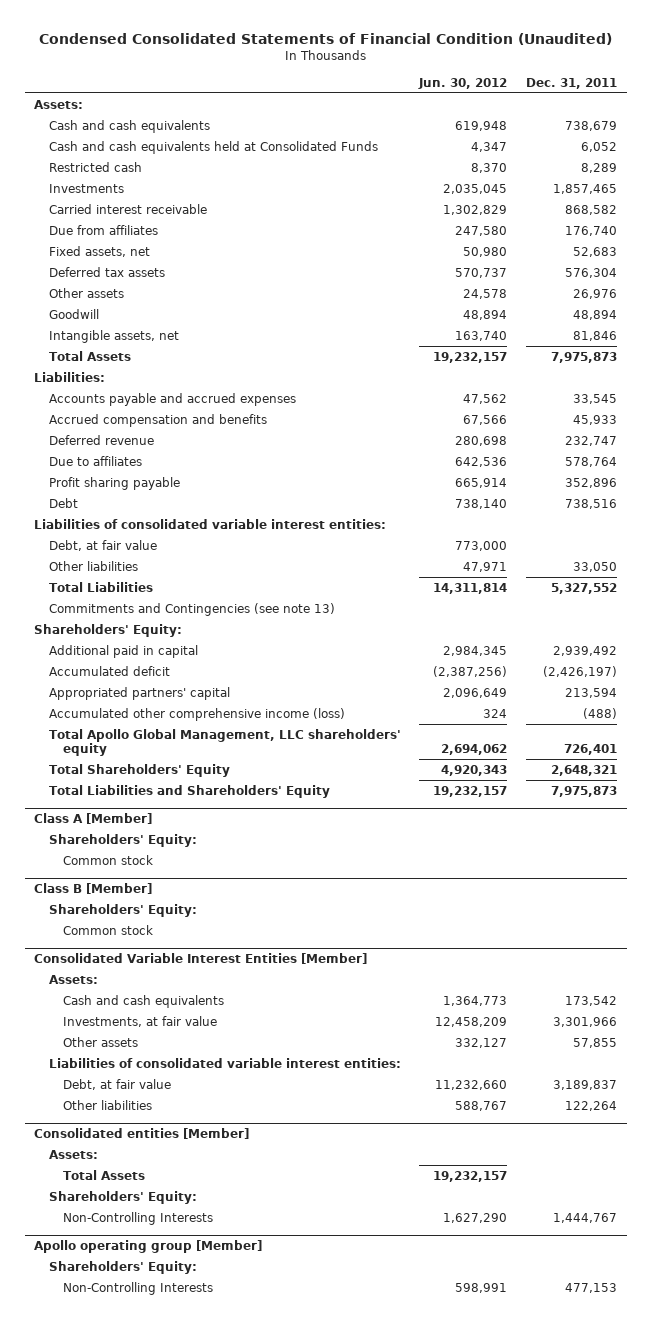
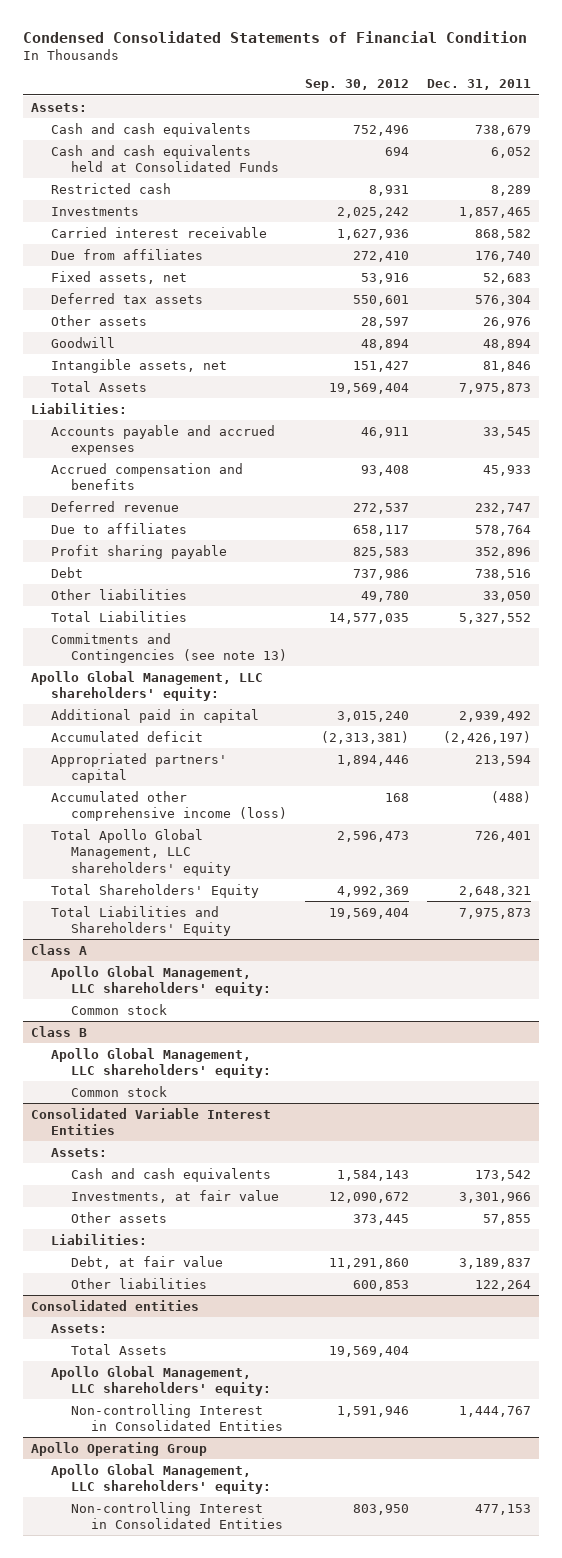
- Condensed Consolidated Statements of Financial Condition (Unaudited)
+ Condensed Consolidated Statements of Financial Condition
- | Jun. 30, 2012 | Dec. 31, 2011
+ | Sep. 30, 2012 | Dec. 31, 2011
- Liabilities of consolidated variable interest entities:
- Debt, at fair value | 773,000 |
- Shareholders' Equity:
+ Apollo Global Management, LLC shareholders' equity:
- Class A [Member]
- Shareholders' Equity:
+ Class A
+ Apollo Global Management, LLC shareholders' equity:
- Class B [Member]
- Shareholders' Equity:
+ Class B
+ Apollo Global Management, LLC shareholders' equity:
- Consolidated Variable Interest Entities [Member]
+ Consolidated Variable Interest Entities
- Liabilities of consolidated variable interest entities:
+ Liabilities:
- Consolidated entities [Member]
+ Consolidated entities
- Shareholders' Equity:
- Non-Controlling Interests | 1,627,290 | 1,444,767
- Apollo operating group [Member]
- Shareholders' Equity:
- Non-Controlling Interests | 598,991 | 477,153
+ Apollo Global Management, LLC shareholders' equity:
+ Non-controlling Interest in Consolidated Entities | 1,591,946 | 1,444,767
+ Apollo Operating Group
+ Apollo Global Management, LLC shareholders' equity:
+ Non-controlling Interest in Consolidated Entities | 803,950 | 477,153

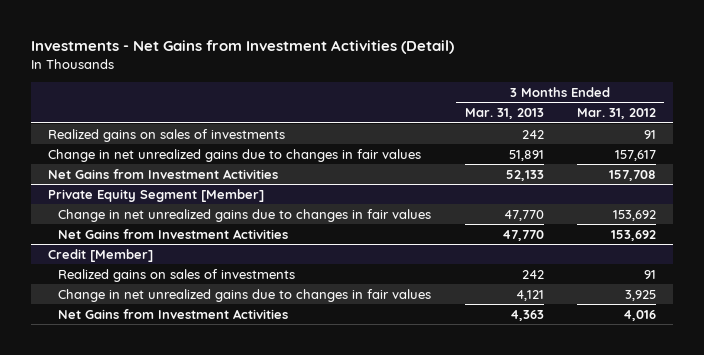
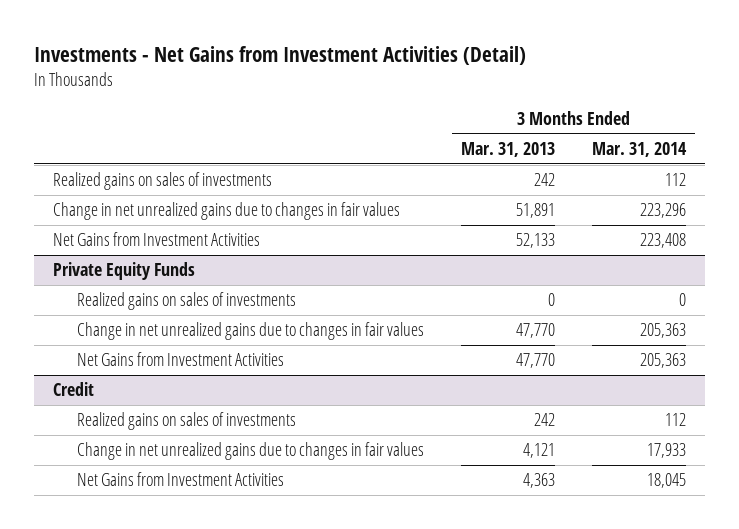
- | 3 Months Ended Mar. 31, 2013 | 3 Months Ended Mar. 31, 2012
+ | 3 Months Ended Mar. 31, 2013 | 3 Months Ended Mar. 31, 2014
- Private Equity Segment [Member]
+ Private Equity Funds
+ Realized gains on sales of investments | 0 | 0
- Credit [Member]
+ Credit

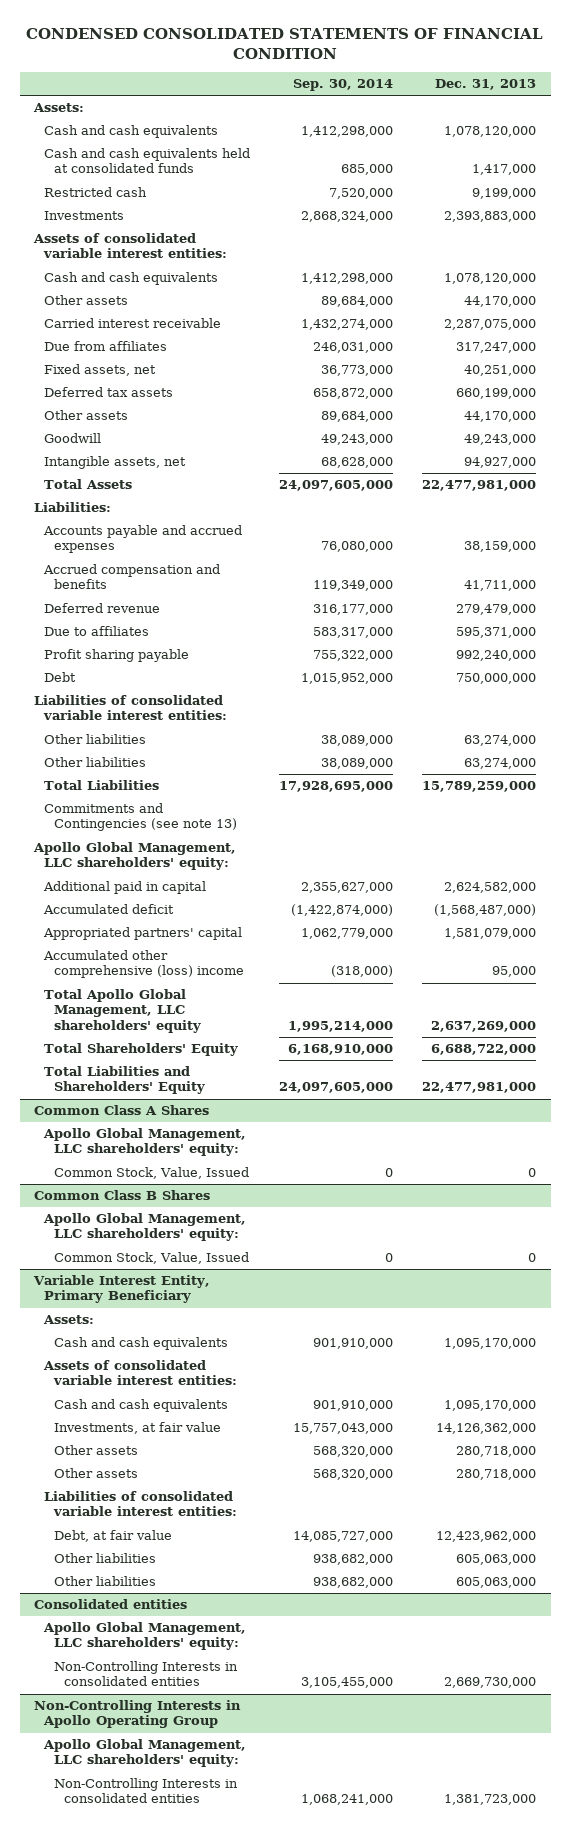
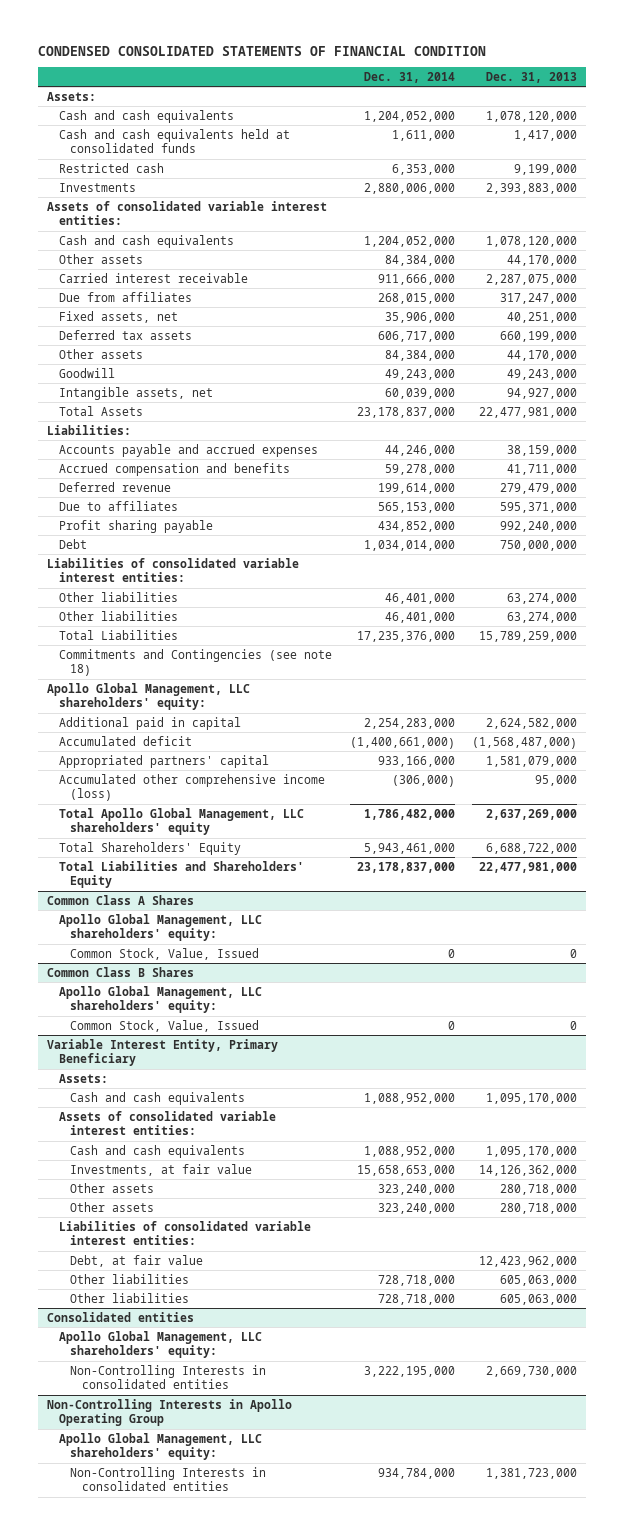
- | Sep. 30, 2014 | Dec. 31, 2013
+ | Dec. 31, 2014 | Dec. 31, 2013
- Commitments and Contingencies (see note 13)
+ Commitments and Contingencies (see note 18)
- Accumulated other comprehensive (loss) income | (318,000) | 95,000
+ Accumulated other comprehensive income (loss) | (306,000) | 95,000

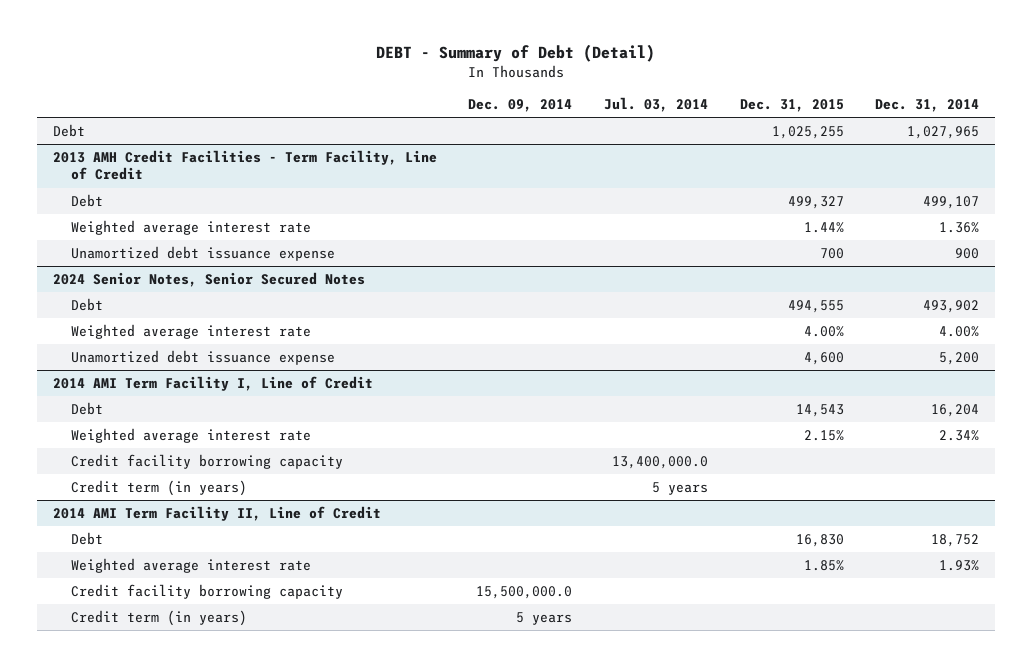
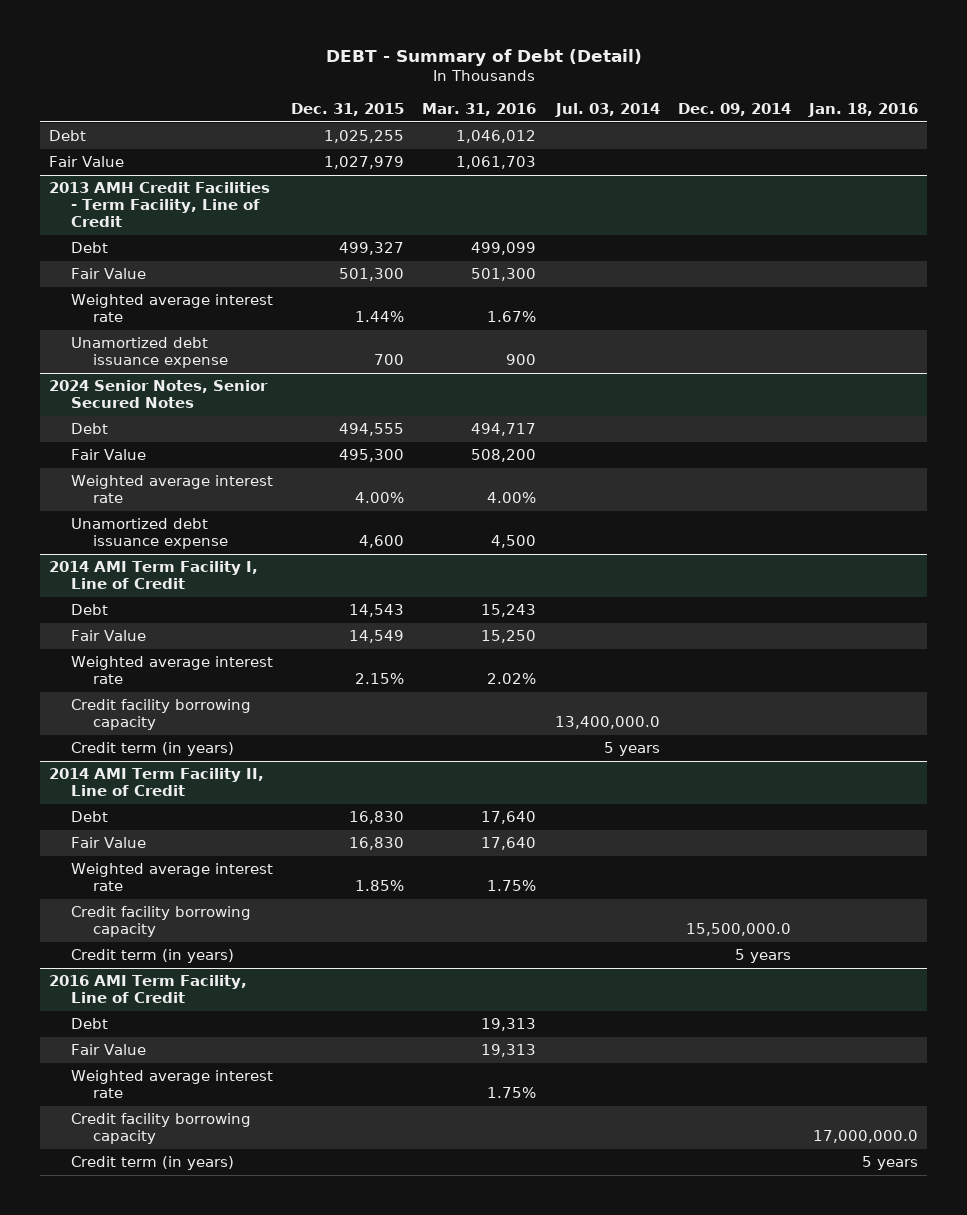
- | Dec. 09, 2014 | Jul. 03, 2014 | Dec. 31, 2015 | Dec. 31, 2014
+ | Dec. 31, 2015 | Mar. 31, 2016 | Jul. 03, 2014 | Dec. 09, 2014 | Jan. 18, 2016
+ Fair Value | 1,027,979 | 1,061,703 | | |
@ 2013 AMH Credit Facilities - Term Facility, Line of Credit
+ Fair Value | 501,300 | 501,300 | | |
@ 2024 Senior Notes, Senior Secured Notes
+ Fair Value | 495,300 | 508,200 | | |
@ 2014 AMI Term Facility I, Line of Credit
+ Fair Value | 14,549 | 15,250 | | |
@ 2014 AMI Term Facility II, Line of Credit
+ Fair Value | 16,830 | 17,640 | | |
+ 2016 AMI Term Facility, Line of Credit
+ Debt | | 19,313 | | |
+ Fair Value | | 19,313 | | |
+ Weighted average interest rate | | 1.75% | | |
+ Credit facility borrowing capacity | | | | | 17,000,000.0
+ Credit term (in years) | | | | | 5 years

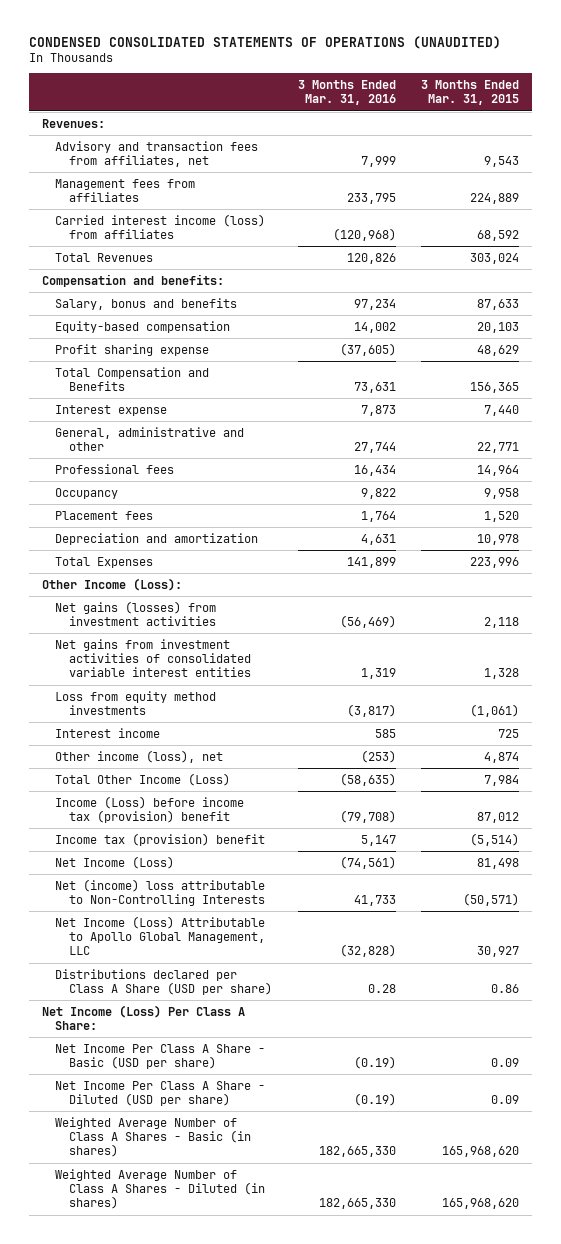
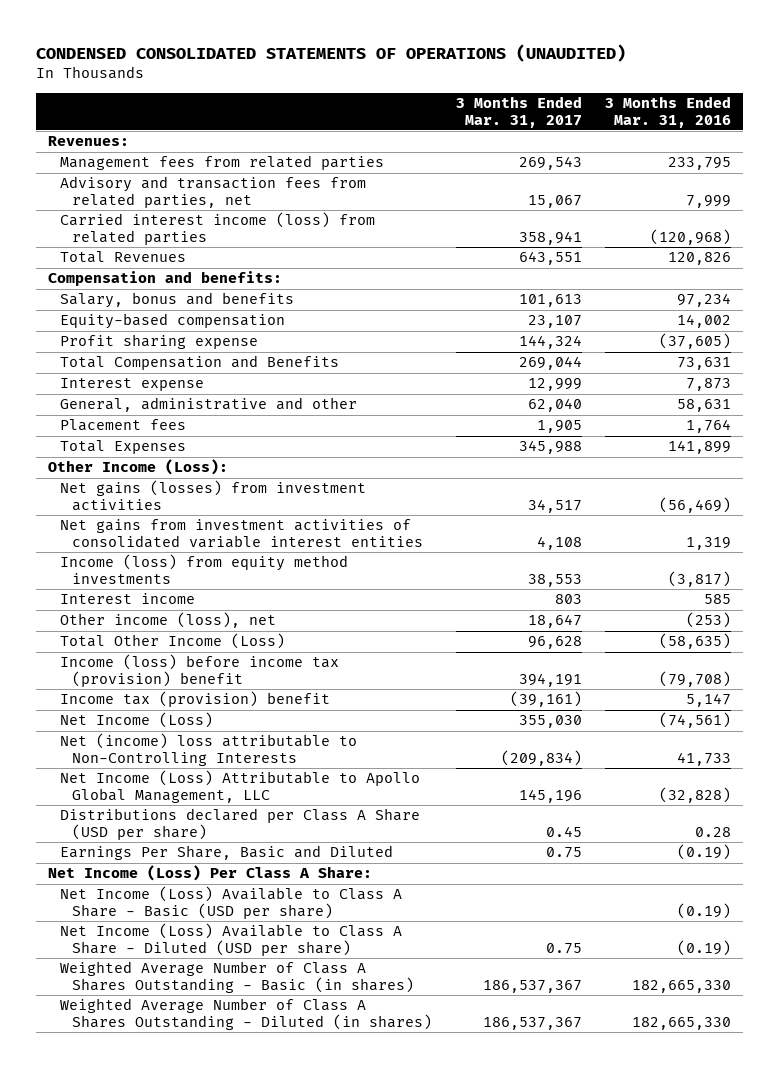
- | 3 Months Ended Mar. 31, 2016 | 3 Months Ended Mar. 31, 2015
+ | 3 Months Ended Mar. 31, 2017 | 3 Months Ended Mar. 31, 2016
- Advisory and transaction fees from affiliates, net | 7,999 | 9,543
- Management fees from affiliates | 233,795 | 224,889
- Carried interest income (loss) from affiliates | (120,968) | 68,592
+ Management fees from related parties | 269,543 | 233,795
+ Advisory and transaction fees from related parties, net | 15,067 | 7,999
+ Carried interest income (loss) from related parties | 358,941 | (120,968)
- General, administrative and other | 27,744 | 22,771
- Professional fees | 16,434 | 14,964
- Occupancy | 9,822 | 9,958
+ General, administrative and other | 62,040 | 58,631
- Depreciation and amortization | 4,631 | 10,978
- Loss from equity method investments | (3,817) | (1,061)
+ Income (loss) from equity method investments | 38,553 | (3,817)
- Income (Loss) before income tax (provision) benefit | (79,708) | 87,012
+ Income (loss) before income tax (provision) benefit | 394,191 | (79,708)
+ Earnings Per Share, Basic and Diluted | 0.75 | (0.19)
- Net Income Per Class A Share - Basic (USD per share) | (0.19) | 0.09
- Net Income Per Class A Share - Diluted (USD per share) | (0.19) | 0.09
- Weighted Average Number of Class A Shares - Basic (in shares) | 182,665,330 | 165,968,620
- Weighted Average Number of Class A Shares - Diluted (in shares) | 182,665,330 | 165,968,620
+ Net Income (Loss) Available to Class A Share - Basic (USD per share) | | (0.19)
+ Net Income (Loss) Available to Class A Share - Diluted (USD per share) | 0.75 | (0.19)
+ Weighted Average Number of Class A Shares Outstanding - Basic (in shares) | 186,537,367 | 182,665,330
+ Weighted Average Number of Class A Shares Outstanding - Diluted (in shares) | 186,537,367 | 182,665,330

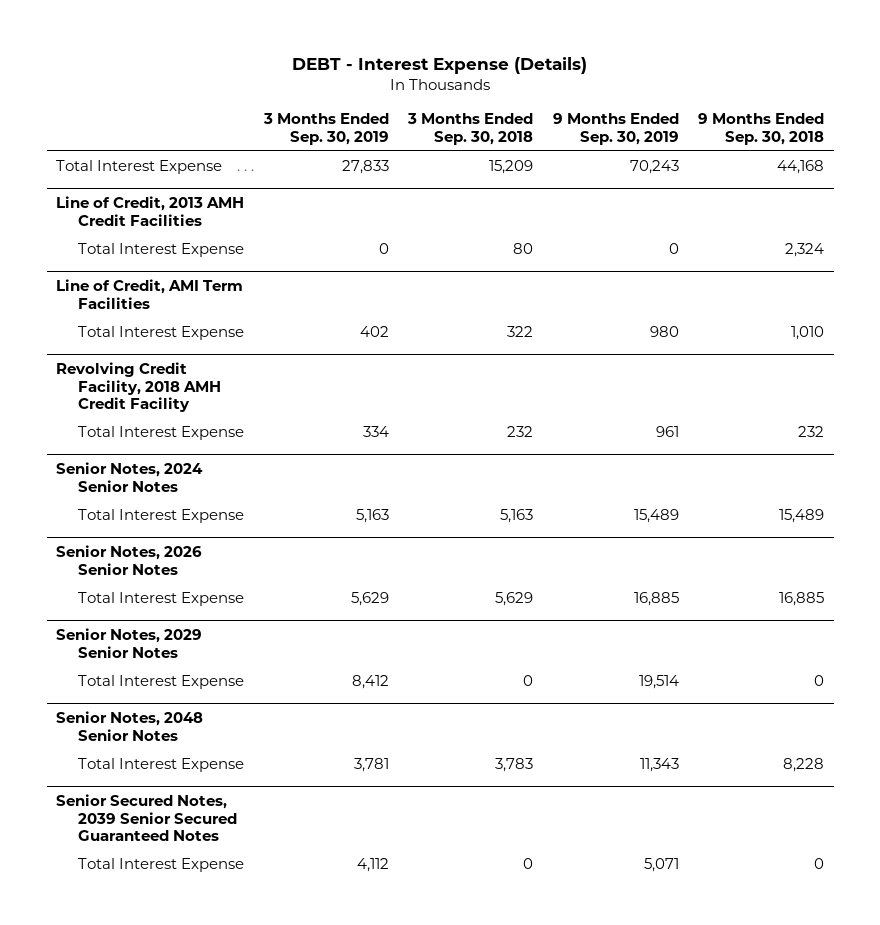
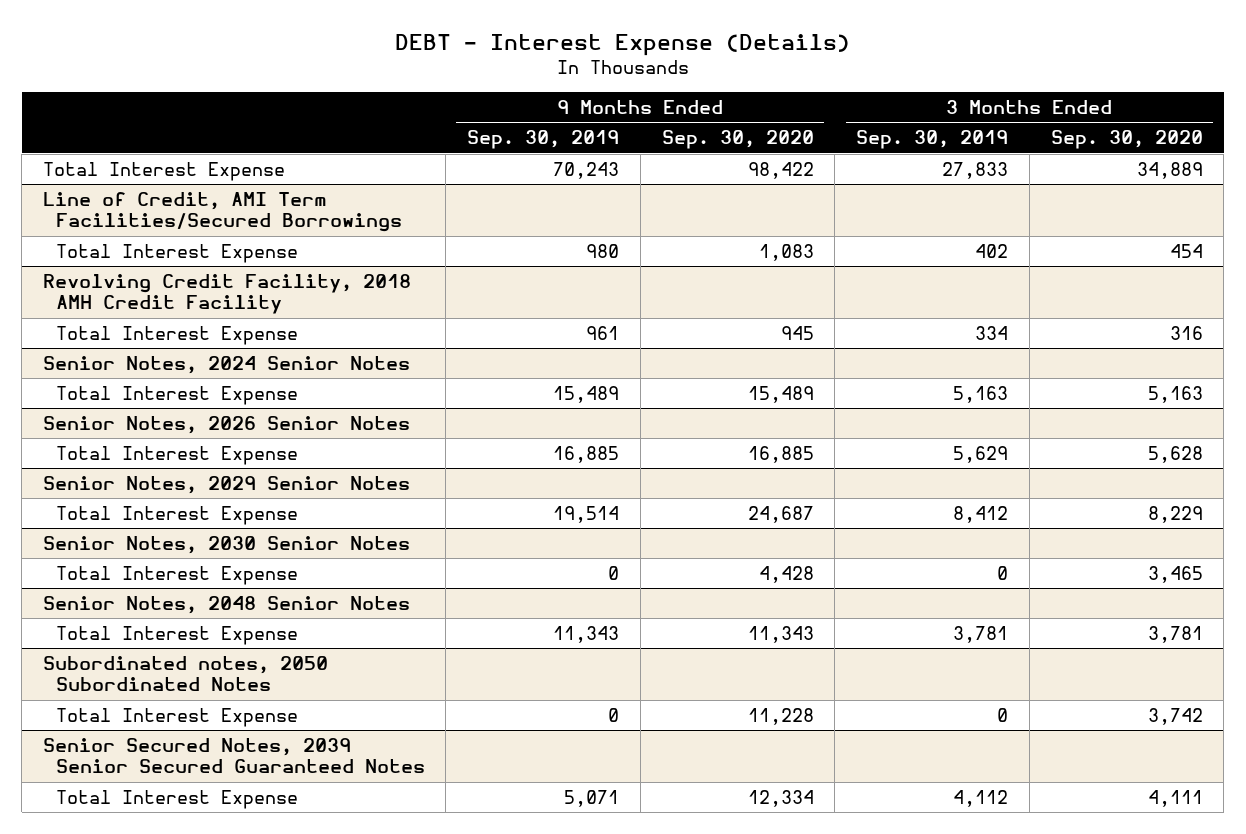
- | 3 Months Ended Sep. 30, 2019 | 3 Months Ended Sep. 30, 2018 | 9 Months Ended Sep. 30, 2019 | 9 Months Ended Sep. 30, 2018
+ | 9 Months Ended Sep. 30, 2019 | 9 Months Ended Sep. 30, 2020 | 3 Months Ended Sep. 30, 2019 | 3 Months Ended Sep. 30, 2020
- Line of Credit, 2013 AMH Credit Facilities
- Total Interest Expense | 0 | 80 | 0 | 2,324
- Line of Credit, AMI Term Facilities
+ Line of Credit, AMI Term Facilities/Secured Borrowings
+ Senior Notes, 2030 Senior Notes
+ Total Interest Expense | 0 | 4,428 | 0 | 3,465
+ Subordinated notes, 2050 Subordinated Notes
+ Total Interest Expense | 0 | 11,228 | 0 | 3,742

